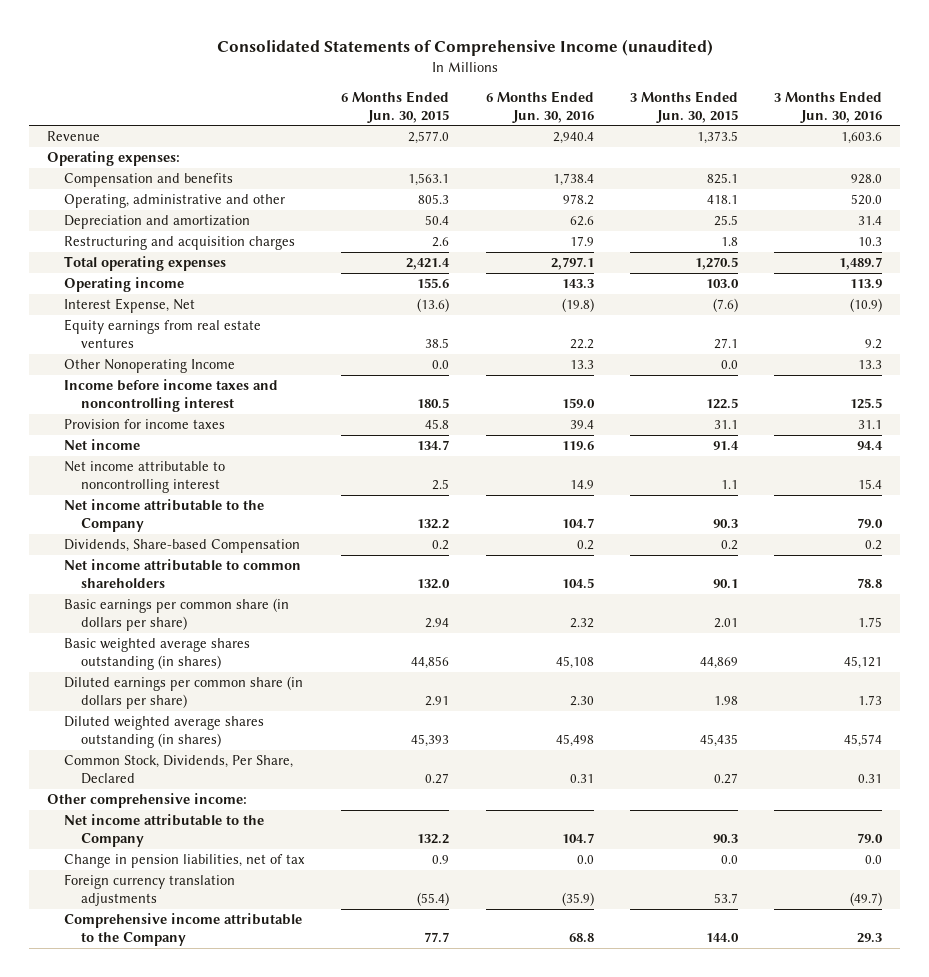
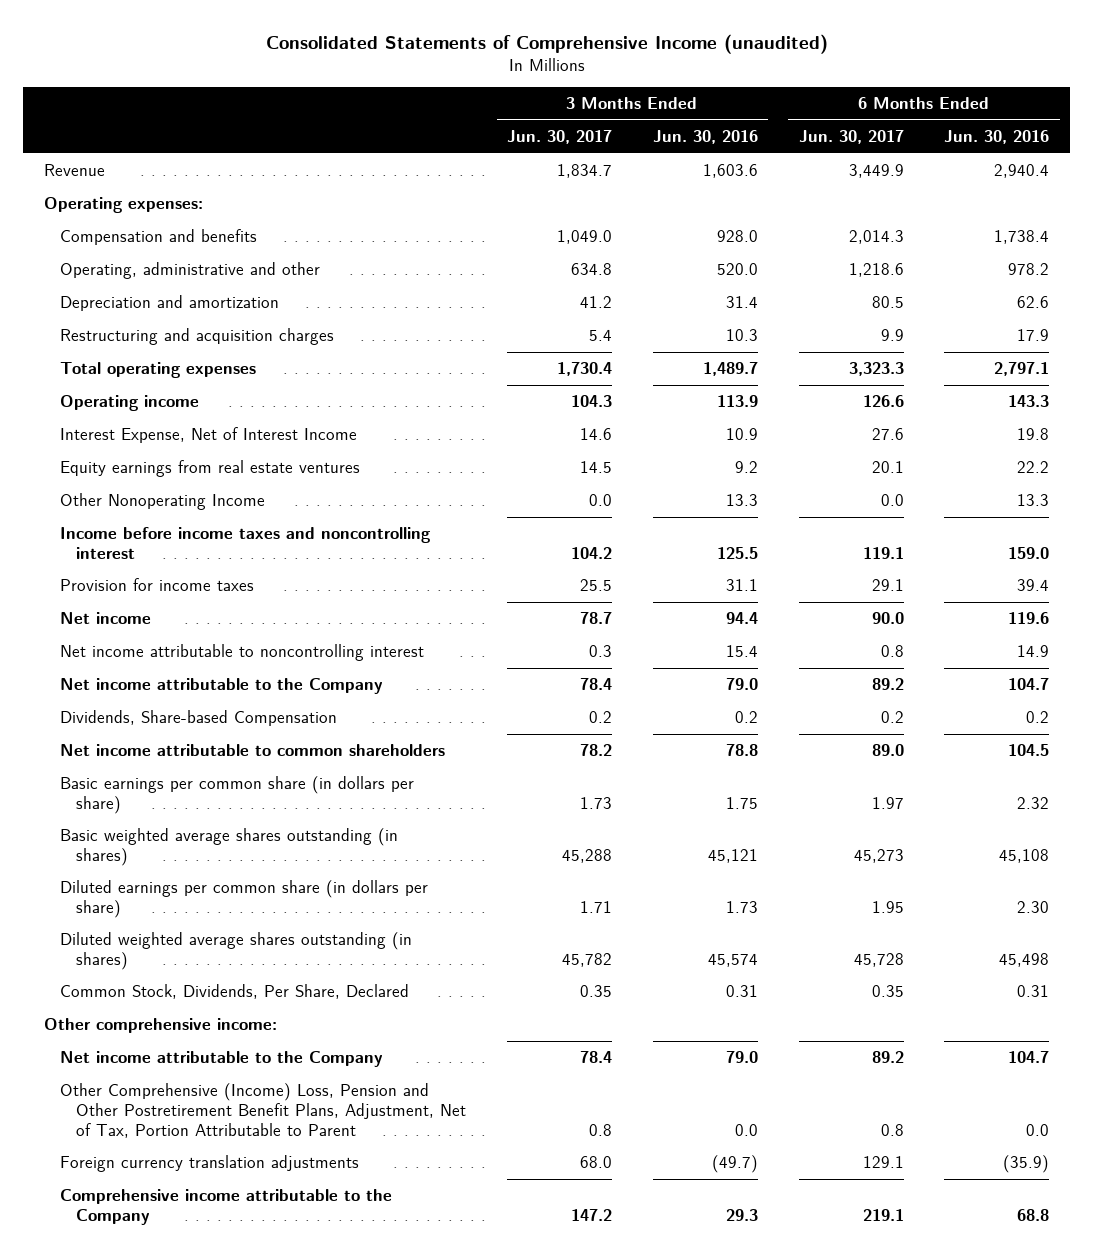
- | 6 Months Ended Jun. 30, 2015 | 6 Months Ended Jun. 30, 2016 | 3 Months Ended Jun. 30, 2015 | 3 Months Ended Jun. 30, 2016
+ | 3 Months Ended Jun. 30, 2017 | 3 Months Ended Jun. 30, 2016 | 6 Months Ended Jun. 30, 2017 | 6 Months Ended Jun. 30, 2016
- Interest Expense, Net | (13.6) | (19.8) | (7.6) | (10.9)
+ Interest Expense, Net of Interest Income | 14.6 | 10.9 | 27.6 | 19.8
- Change in pension liabilities, net of tax | 0.9 | 0.0 | 0.0 | 0.0
+ Other Comprehensive (Income) Loss, Pension and Other Postretirement Benefit Plans, Adjustment, Net of Tax, Portion Attributable to Parent | 0.8 | 0.0 | 0.8 | 0.0

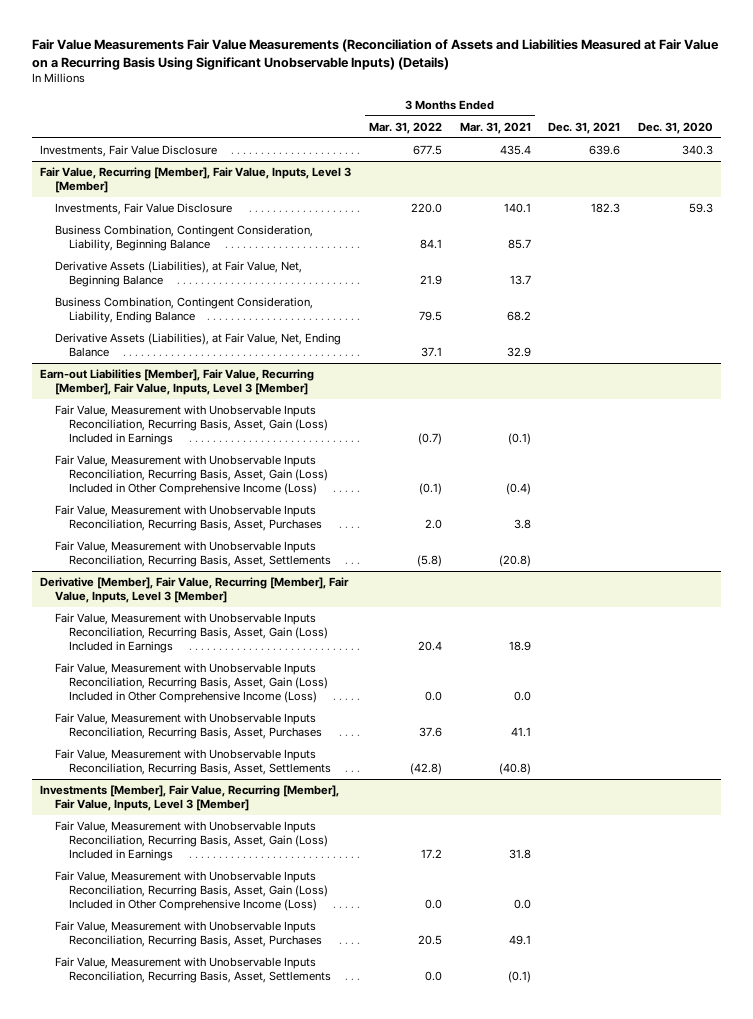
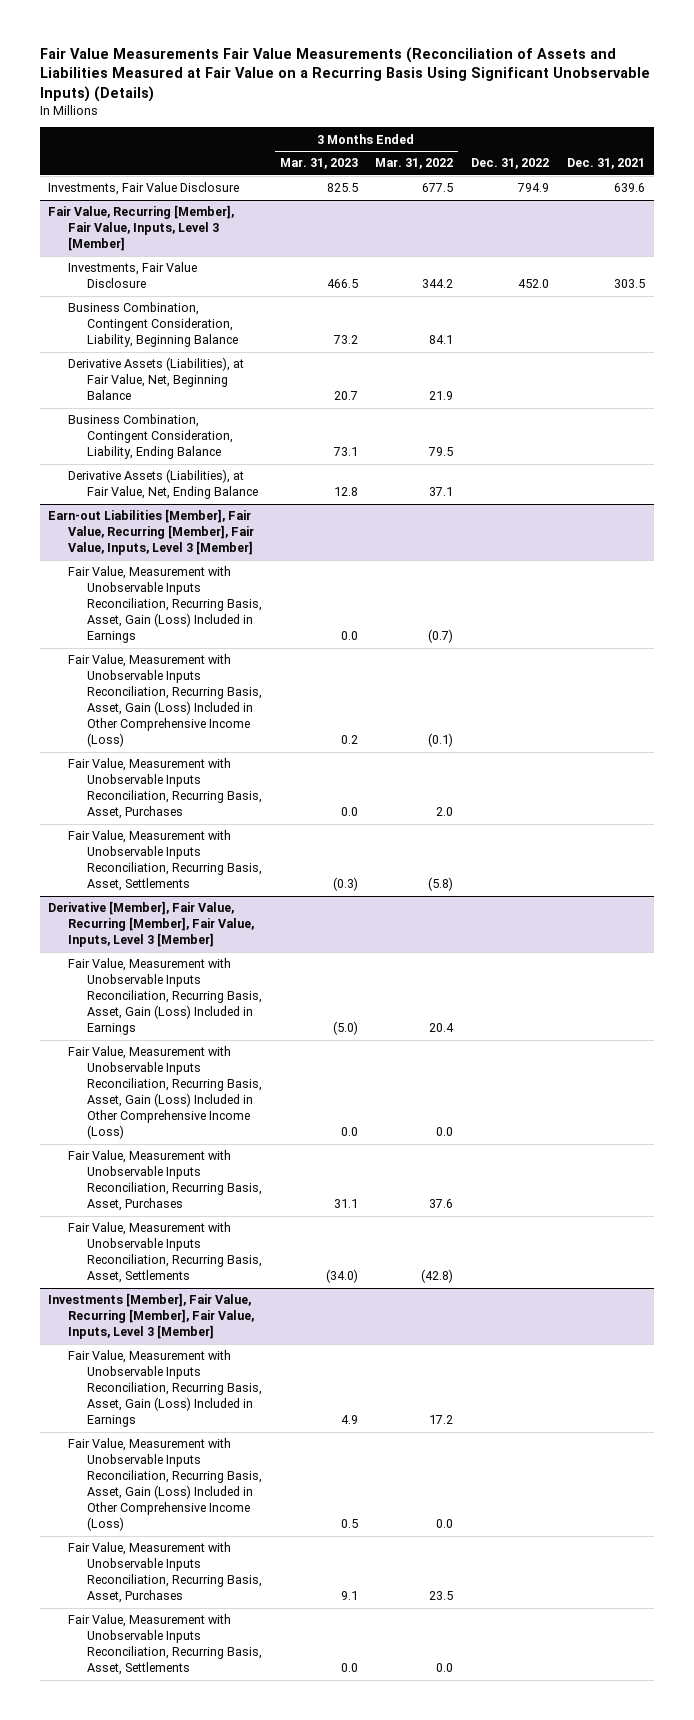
- | 3 Months Ended Mar. 31, 2022 | 3 Months Ended Mar. 31, 2021 | Dec. 31, 2021 | Dec. 31, 2020
+ | 3 Months Ended Mar. 31, 2023 | 3 Months Ended Mar. 31, 2022 | Dec. 31, 2022 | Dec. 31, 2021
@ Fair Value, Recurring [Member], Fair Value, Inputs, Level 3 [Member]
- Investments, Fair Value Disclosure | 220.0 | 140.1 | 182.3 | 59.3
+ Investments, Fair Value Disclosure | 466.5 | 344.2 | 452.0 | 303.5
@ Investments [Member], Fair Value, Recurring [Member], Fair Value, Inputs, Level 3 [Member]
- Fair Value, Measurement with Unobservable Inputs Reconciliation, Recurring Basis, Asset, Purchases | 20.5 | 49.1 | |
+ Fair Value, Measurement with Unobservable Inputs Reconciliation, Recurring Basis, Asset, Purchases | 9.1 | 23.5 | |

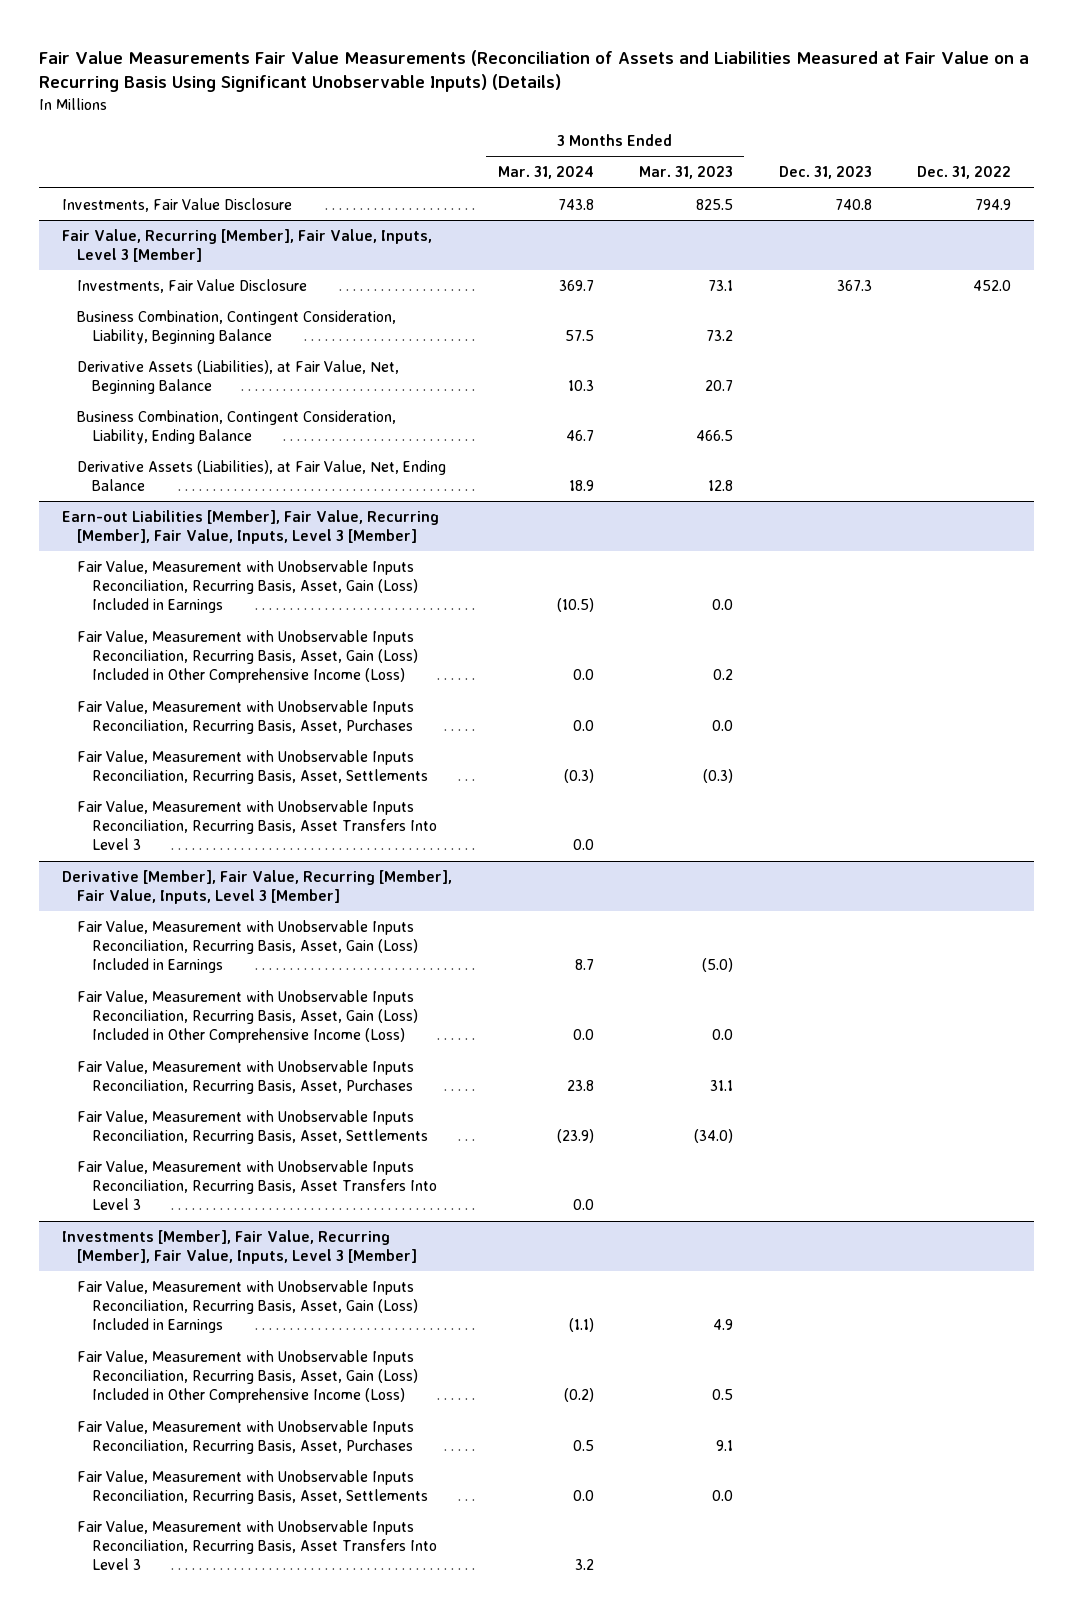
- | 3 Months Ended Mar. 31, 2023 | 3 Months Ended Mar. 31, 2022 | Dec. 31, 2022 | Dec. 31, 2021
+ | 3 Months Ended Mar. 31, 2024 | 3 Months Ended Mar. 31, 2023 | Dec. 31, 2023 | Dec. 31, 2022
@ Fair Value, Recurring [Member], Fair Value, Inputs, Level 3 [Member]
- Investments, Fair Value Disclosure | 466.5 | 344.2 | 452.0 | 303.5
+ Investments, Fair Value Disclosure | 369.7 | 73.1 | 367.3 | 452.0
- Business Combination, Contingent Consideration, Liability, Ending Balance | 73.1 | 79.5 | |
+ Business Combination, Contingent Consideration, Liability, Ending Balance | 46.7 | 466.5 | |
@ Earn-out Liabilities [Member], Fair Value, Recurring [Member], Fair Value, Inputs, Level 3 [Member]
+ Fair Value, Measurement with Unobservable Inputs Reconciliation, Recurring Basis, Asset Transfers Into Level 3 | 0.0 | | |
@ Derivative [Member], Fair Value, Recurring [Member], Fair Value, Inputs, Level 3 [Member]
+ Fair Value, Measurement with Unobservable Inputs Reconciliation, Recurring Basis, Asset Transfers Into Level 3 | 0.0 | | |
@ Investments [Member], Fair Value, Recurring [Member], Fair Value, Inputs, Level 3 [Member]
+ Fair Value, Measurement with Unobservable Inputs Reconciliation, Recurring Basis, Asset Transfers Into Level 3 | 3.2 | | |

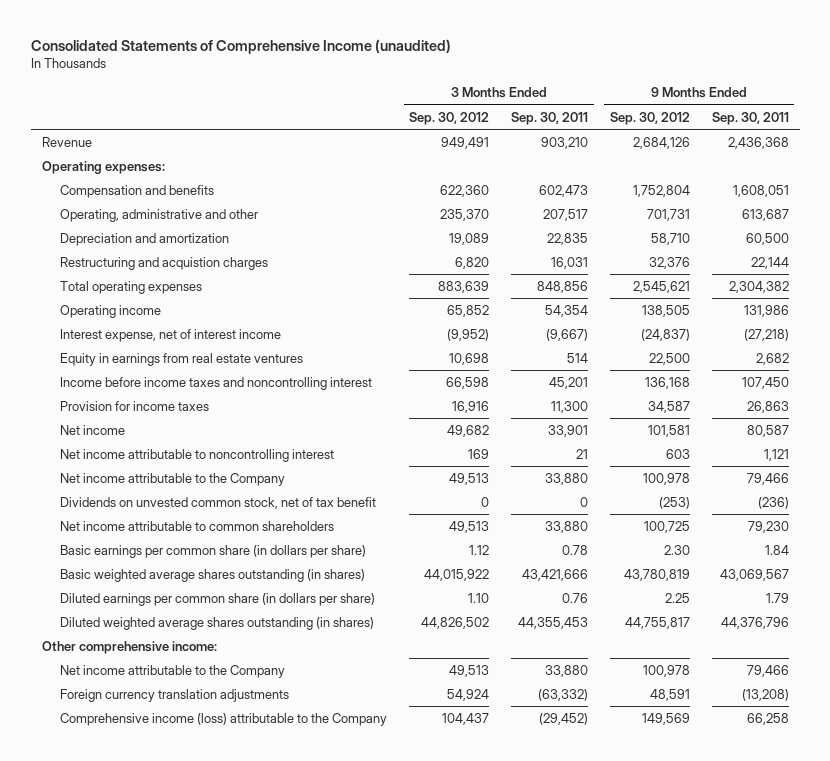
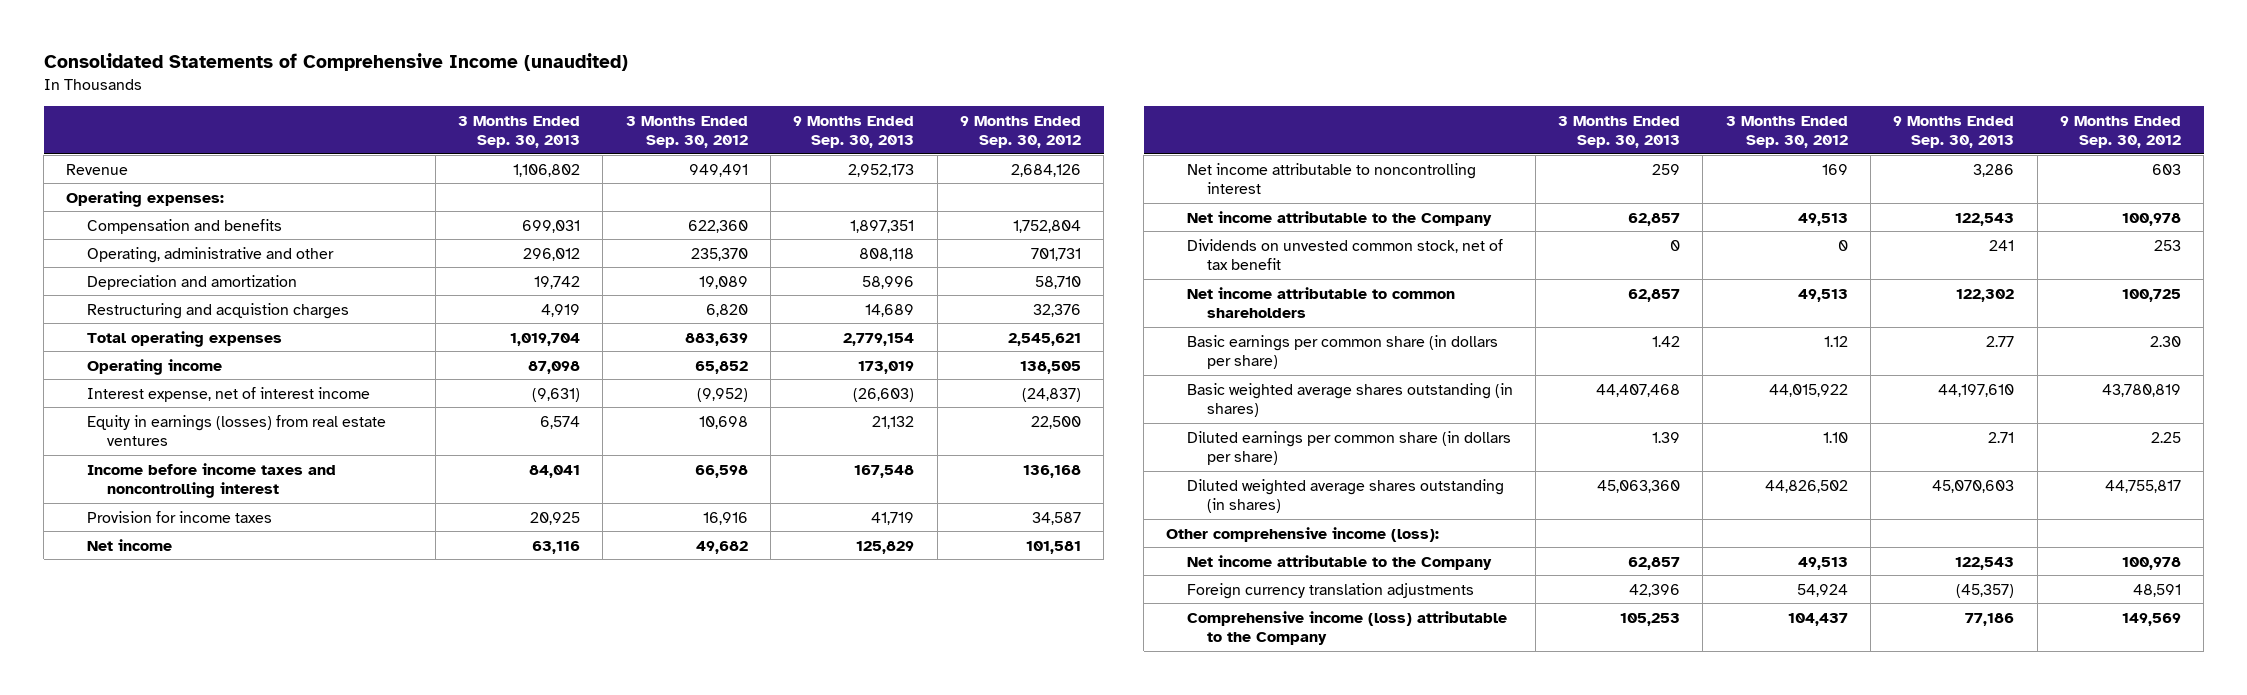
- | 3 Months Ended Sep. 30, 2012 | 3 Months Ended Sep. 30, 2011 | 9 Months Ended Sep. 30, 2012 | 9 Months Ended Sep. 30, 2011
+ | 3 Months Ended Sep. 30, 2013 | 3 Months Ended Sep. 30, 2012 | 9 Months Ended Sep. 30, 2013 | 9 Months Ended Sep. 30, 2012
- Equity in earnings from real estate ventures | 10,698 | 514 | 22,500 | 2,682
+ Equity in earnings (losses) from real estate ventures | 6,574 | 10,698 | 21,132 | 22,500
- Dividends on unvested common stock, net of tax benefit | 0 | 0 | (253) | (236)
+ Dividends on unvested common stock, net of tax benefit | 0 | 0 | 241 | 253
- Other comprehensive income:
+ Other comprehensive income (loss):

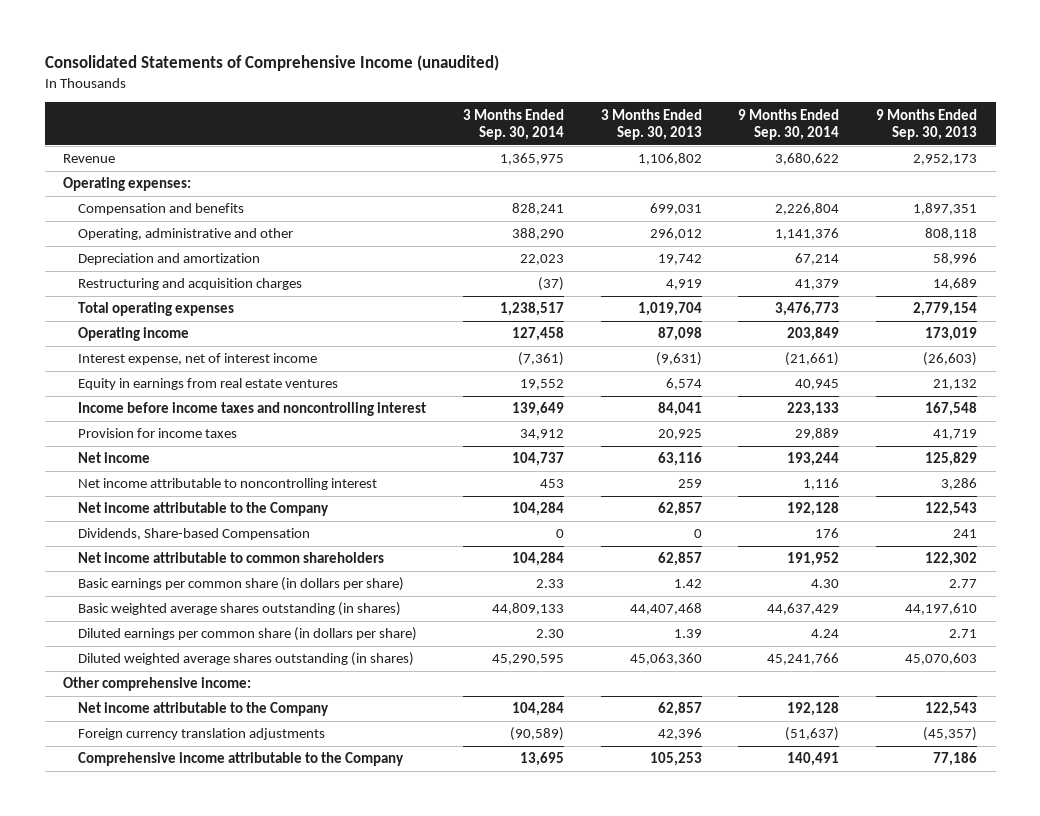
- | 3 Months Ended Sep. 30, 2013 | 3 Months Ended Sep. 30, 2012 | 9 Months Ended Sep. 30, 2013 | 9 Months Ended Sep. 30, 2012
+ | 3 Months Ended Sep. 30, 2014 | 3 Months Ended Sep. 30, 2013 | 9 Months Ended Sep. 30, 2014 | 9 Months Ended Sep. 30, 2013
- Restructuring and acquistion charges | 4,919 | 6,820 | 14,689 | 32,376
+ Restructuring and acquisition charges | (37) | 4,919 | 41,379 | 14,689
- Equity in earnings (losses) from real estate ventures | 6,574 | 10,698 | 21,132 | 22,500
+ Equity in earnings from real estate ventures | 19,552 | 6,574 | 40,945 | 21,132
- Dividends on unvested common stock, net of tax benefit | 0 | 0 | 241 | 253
+ Dividends, Share-based Compensation | 0 | 0 | 176 | 241
- Other comprehensive income (loss):
+ Other comprehensive income:
- Comprehensive income (loss) attributable to the Company | 105,253 | 104,437 | 77,186 | 149,569
+ Comprehensive income attributable to the Company | 13,695 | 105,253 | 140,491 | 77,186

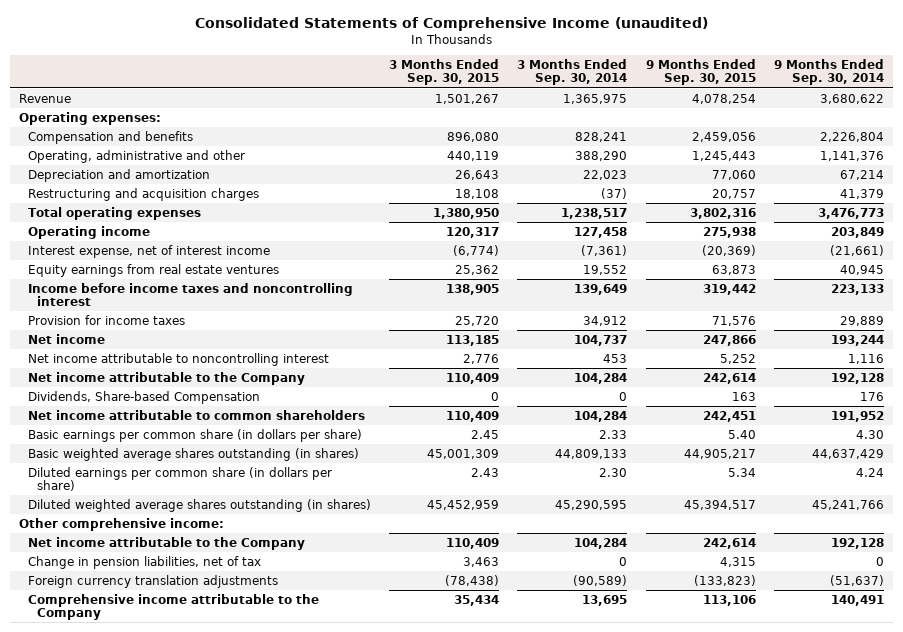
- | 3 Months Ended Sep. 30, 2014 | 3 Months Ended Sep. 30, 2013 | 9 Months Ended Sep. 30, 2014 | 9 Months Ended Sep. 30, 2013
+ | 3 Months Ended Sep. 30, 2015 | 3 Months Ended Sep. 30, 2014 | 9 Months Ended Sep. 30, 2015 | 9 Months Ended Sep. 30, 2014
- Equity in earnings from real estate ventures | 19,552 | 6,574 | 40,945 | 21,132
+ Equity earnings from real estate ventures | 25,362 | 19,552 | 63,873 | 40,945
+ Change in pension liabilities, net of tax | 3,463 | 0 | 4,315 | 0

